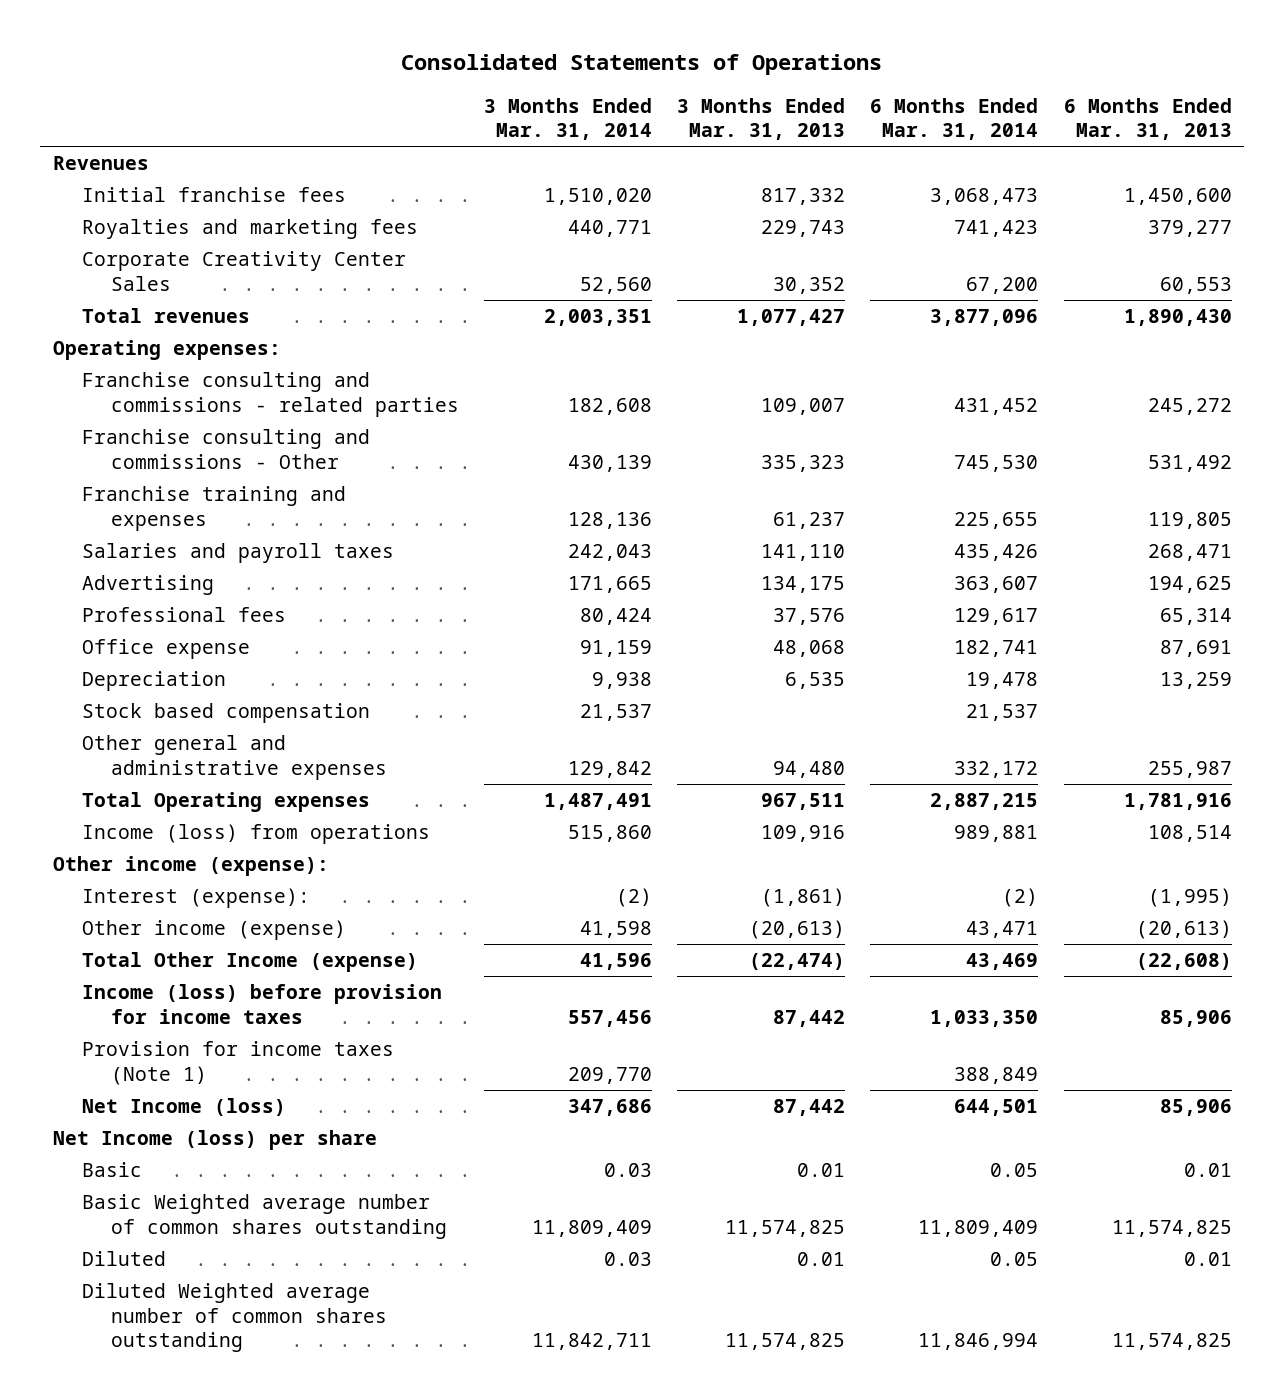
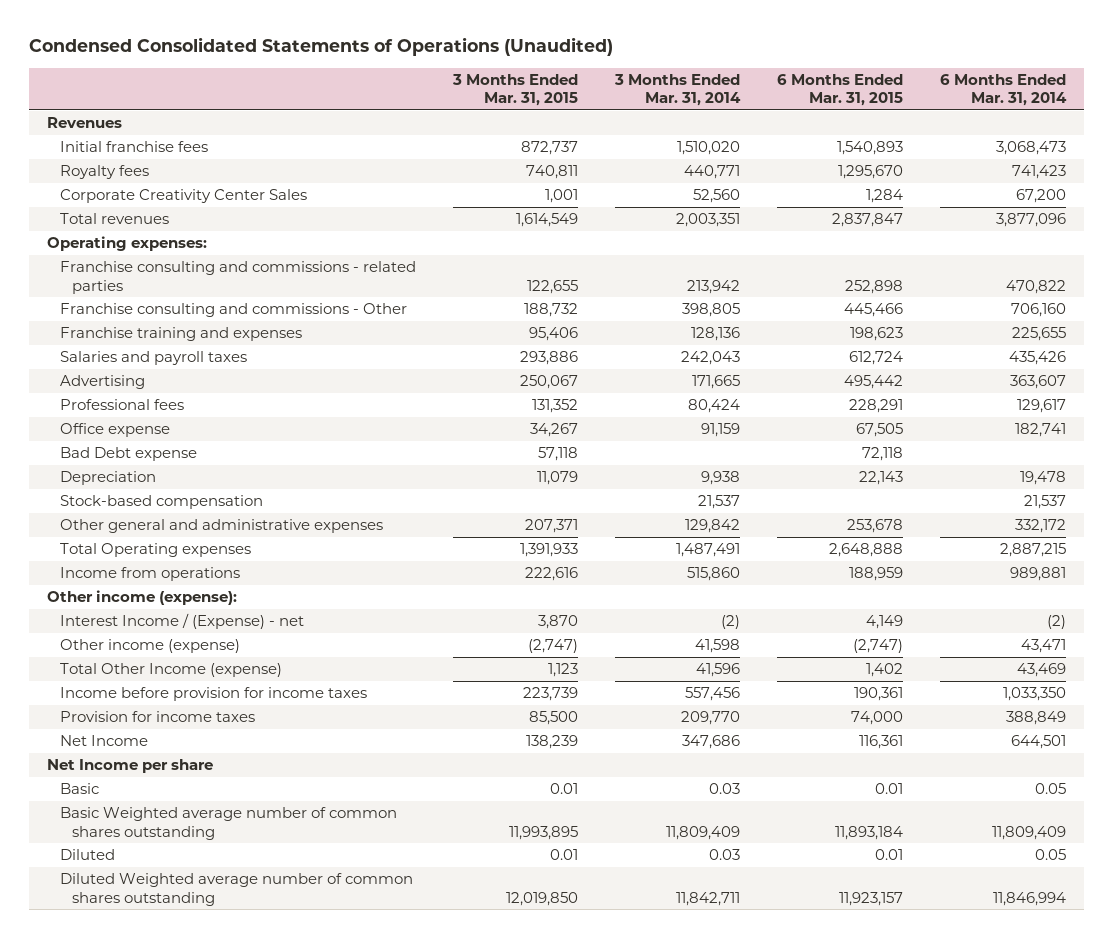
- Consolidated Statements of Operations
+ Condensed Consolidated Statements of Operations (Unaudited)
- | 3 Months Ended Mar. 31, 2014 | 3 Months Ended Mar. 31, 2013 | 6 Months Ended Mar. 31, 2014 | 6 Months Ended Mar. 31, 2013
+ | 3 Months Ended Mar. 31, 2015 | 3 Months Ended Mar. 31, 2014 | 6 Months Ended Mar. 31, 2015 | 6 Months Ended Mar. 31, 2014
- Royalties and marketing fees | 440,771 | 229,743 | 741,423 | 379,277
+ Royalty fees | 740,811 | 440,771 | 1,295,670 | 741,423
- Franchise consulting and commissions - related parties | 182,608 | 109,007 | 431,452 | 245,272
- Franchise consulting and commissions - Other | 430,139 | 335,323 | 745,530 | 531,492
+ Franchise consulting and commissions - related parties | 122,655 | 213,942 | 252,898 | 470,822
+ Franchise consulting and commissions - Other | 188,732 | 398,805 | 445,466 | 706,160
+ Bad Debt expense | 57,118 | | 72,118 |
- Stock based compensation | 21,537 | | 21,537 |
+ Stock-based compensation | | 21,537 | | 21,537
- Income (loss) from operations | 515,860 | 109,916 | 989,881 | 108,514
+ Income from operations | 222,616 | 515,860 | 188,959 | 989,881
- Interest (expense): | (2) | (1,861) | (2) | (1,995)
+ Interest Income / (Expense) - net | 3,870 | (2) | 4,149 | (2)
- Income (loss) before provision for income taxes | 557,456 | 87,442 | 1,033,350 | 85,906
- Provision for income taxes (Note 1) | 209,770 | | 388,849 |
- Net Income (loss) | 347,686 | 87,442 | 644,501 | 85,906
- Net Income (loss) per share
+ Income before provision for income taxes | 223,739 | 557,456 | 190,361 | 1,033,350
+ Provision for income taxes | 85,500 | 209,770 | 74,000 | 388,849
+ Net Income | 138,239 | 347,686 | 116,361 | 644,501
+ Net Income per share

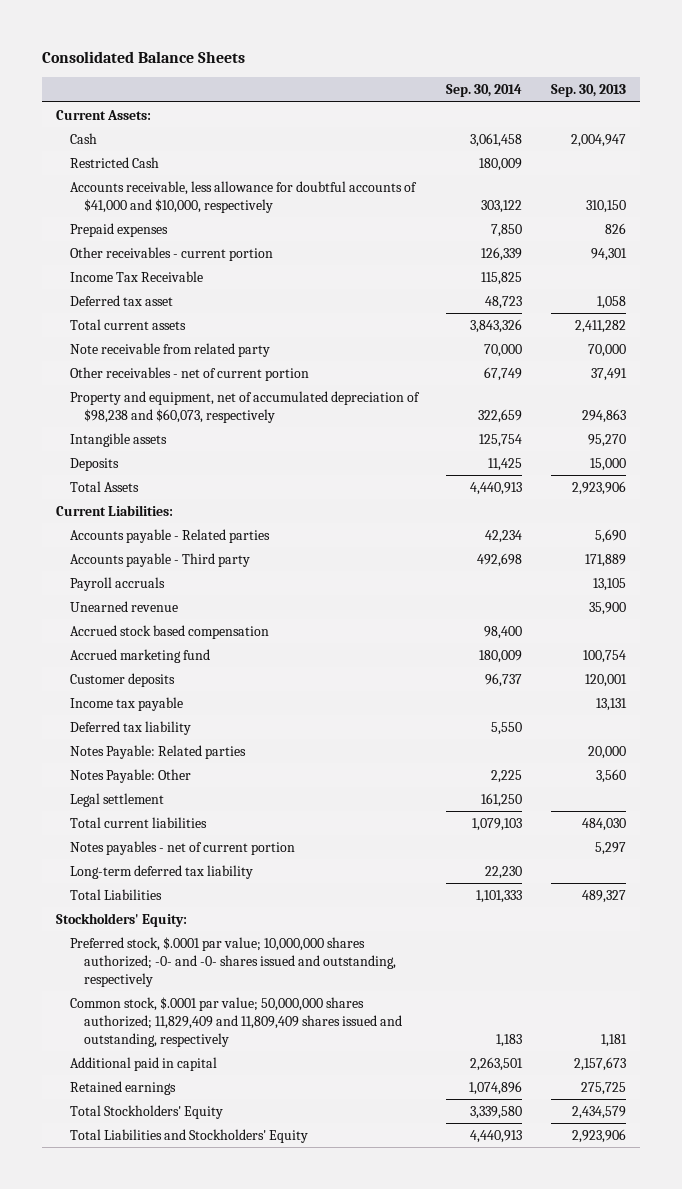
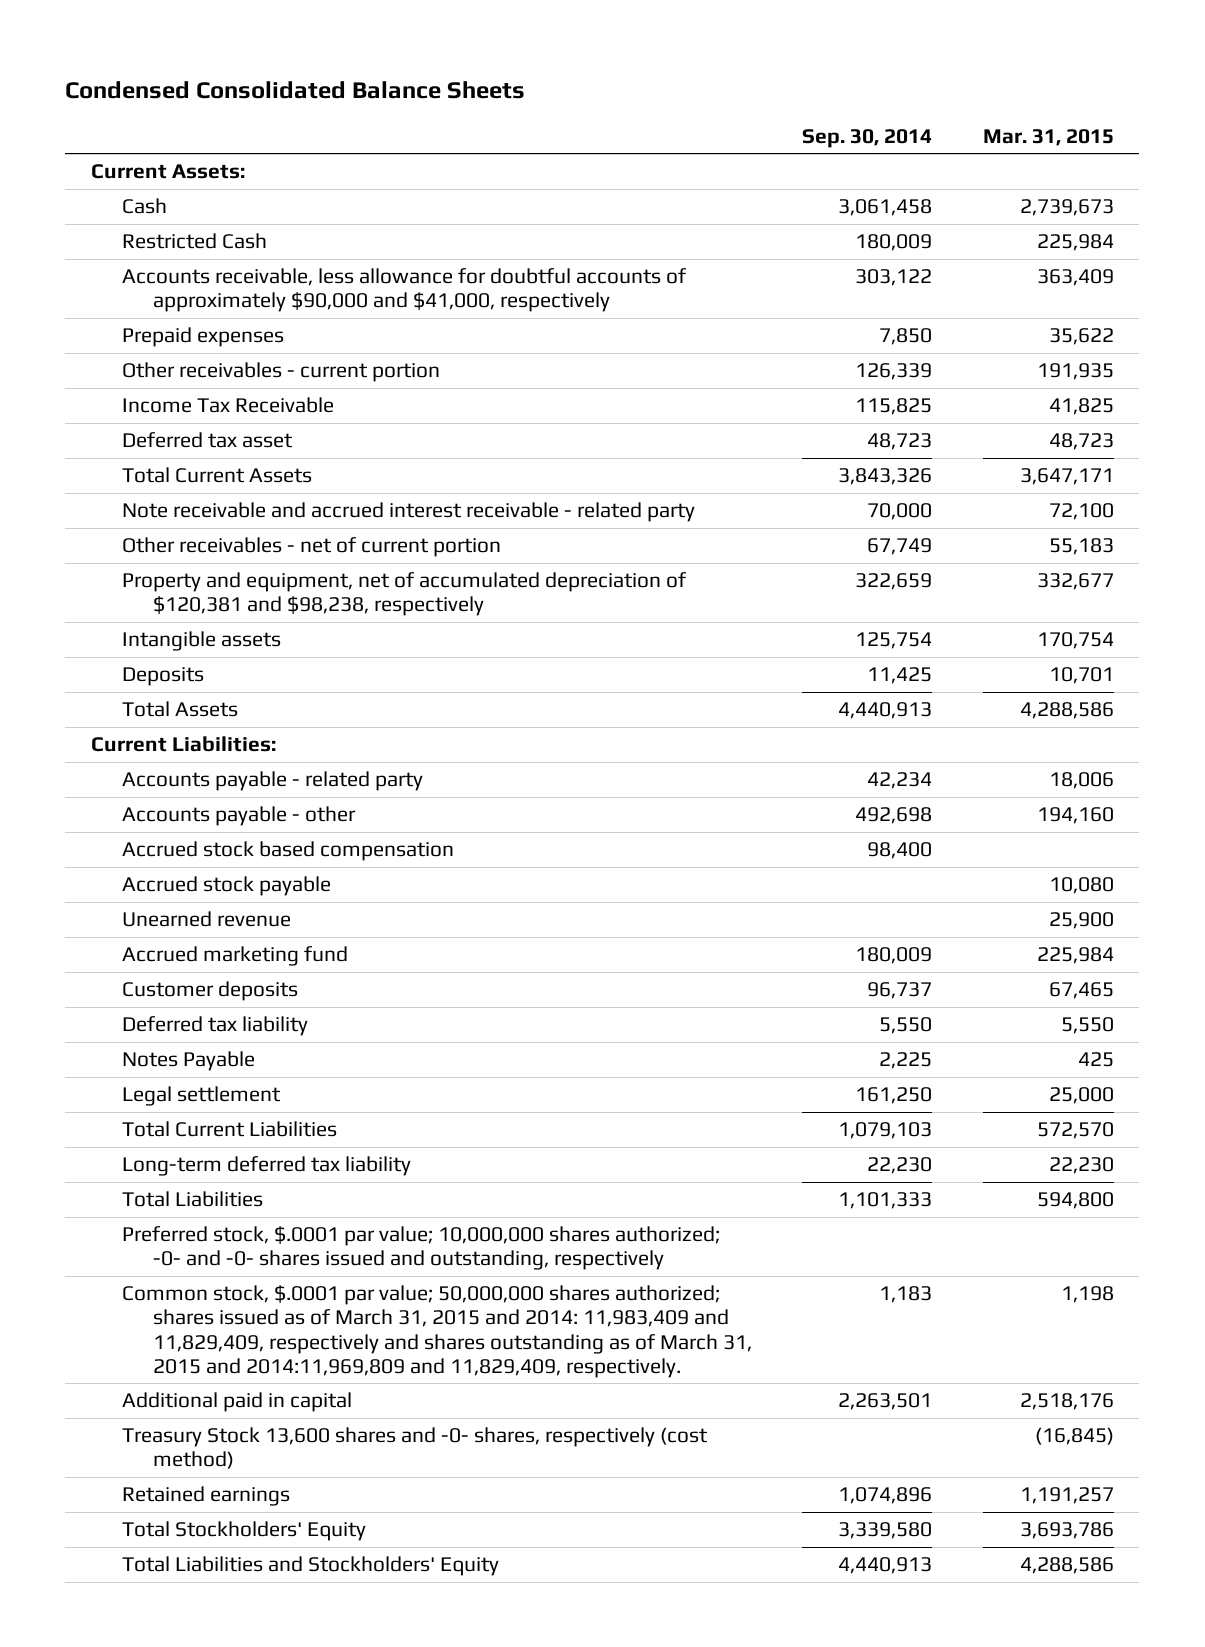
- Consolidated Balance Sheets
+ Condensed Consolidated Balance Sheets
- | Sep. 30, 2014 | Sep. 30, 2013
+ | Sep. 30, 2014 | Mar. 31, 2015
- Accounts receivable, less allowance for doubtful accounts of $41,000 and $10,000, respectively | 303,122 | 310,150
+ Accounts receivable, less allowance for doubtful accounts of approximately $90,000 and $41,000, respectively | 303,122 | 363,409
- Total current assets | 3,843,326 | 2,411,282
- Note receivable from related party | 70,000 | 70,000
+ Total Current Assets | 3,843,326 | 3,647,171
+ Note receivable and accrued interest receivable - related party | 70,000 | 72,100
- Property and equipment, net of accumulated depreciation of $98,238 and $60,073, respectively | 322,659 | 294,863
+ Property and equipment, net of accumulated depreciation of $120,381 and $98,238, respectively | 322,659 | 332,677
- Accounts payable - Related parties | 42,234 | 5,690
- Accounts payable - Third party | 492,698 | 171,889
- Payroll accruals | | 13,105
+ Accounts payable - related party | 42,234 | 18,006
+ Accounts payable - other | 492,698 | 194,160
+ Accrued stock payable | | 10,080
moved down: Unearned revenue | | 25,900
- Income tax payable | | 13,131
- Notes Payable: Related parties | | 20,000
- Notes Payable: Other | 2,225 | 3,560
+ Notes Payable | 2,225 | 425
- Total current liabilities | 1,079,103 | 484,030
- Notes payables - net of current portion | | 5,297
+ Total Current Liabilities | 1,079,103 | 572,570
- Stockholders' Equity:
- Common stock, $.0001 par value; 50,000,000 shares authorized; 11,829,409 and 11,809,409 shares issued and outstanding, respectively | 1,183 | 1,181
+ Common stock, $.0001 par value; 50,000,000 shares authorized; shares issued as of March 31, 2015 and 2014: 11,983,409 and 11,829,409, respectively and shares outstanding as of March 31, 2015 and 2014:11,969,809 and 11,829,409, respectively. | 1,183 | 1,198
+ Treasury Stock 13,600 shares and -0- shares, respectively (cost method) | | (16,845)

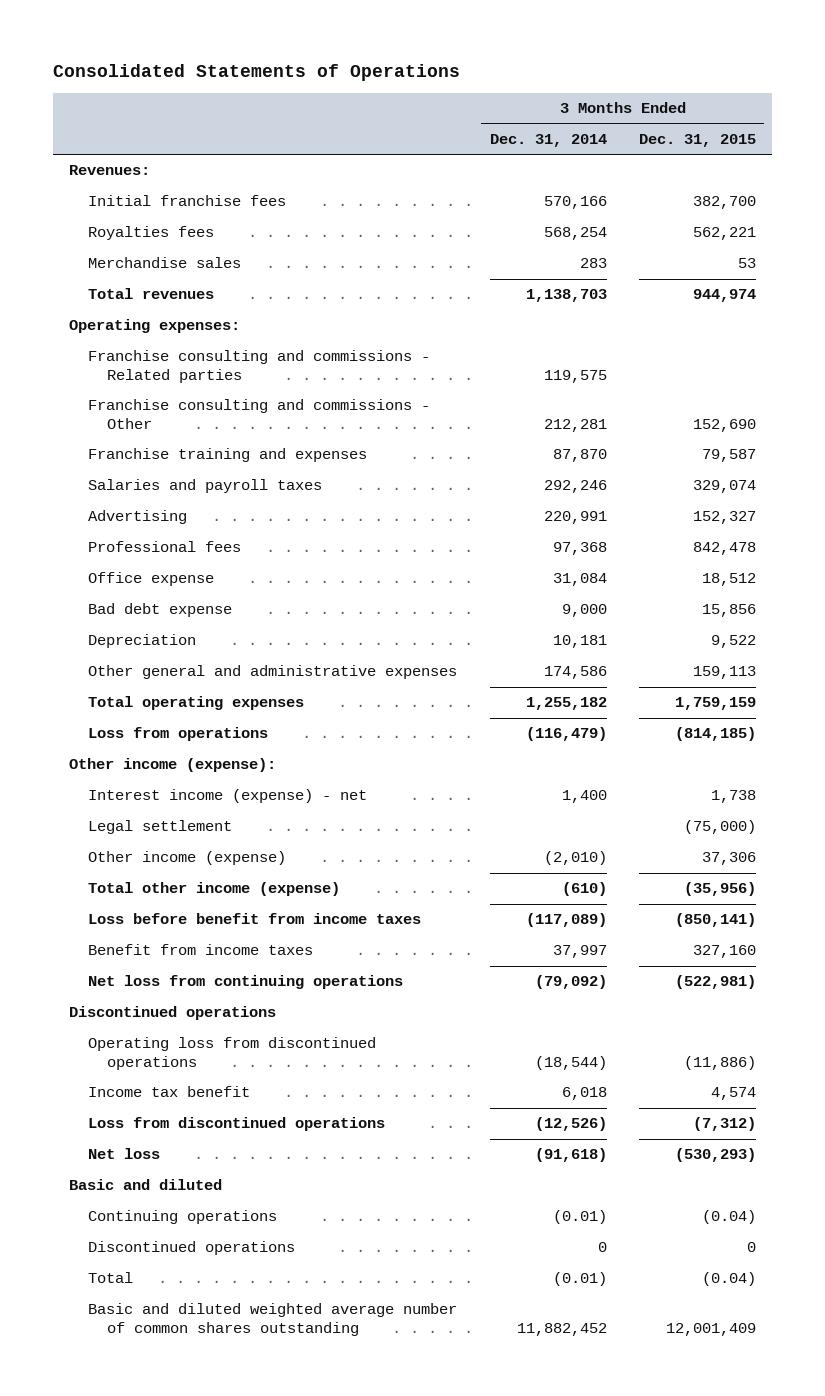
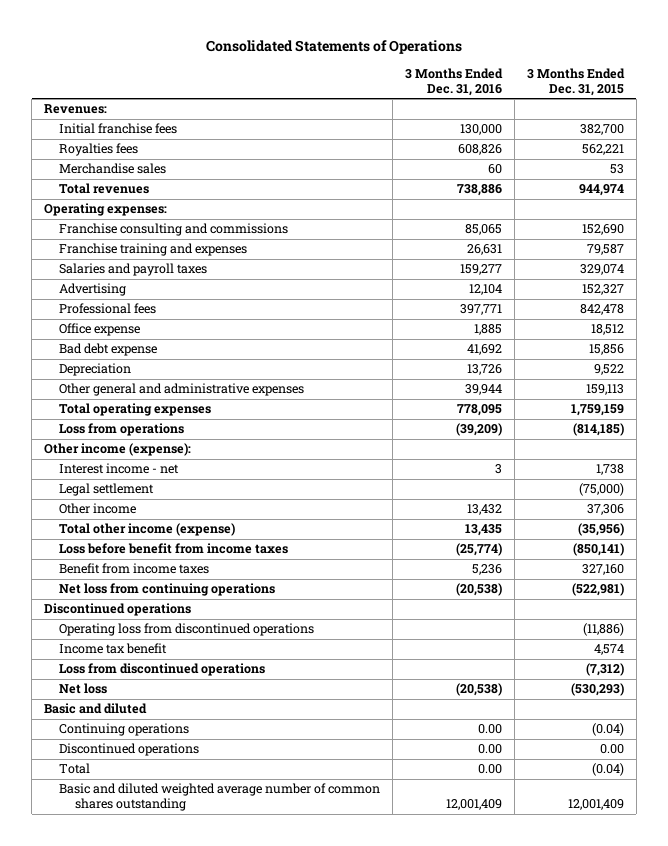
- | 3 Months Ended Dec. 31, 2014 | 3 Months Ended Dec. 31, 2015
+ | 3 Months Ended Dec. 31, 2016 | 3 Months Ended Dec. 31, 2015
- Franchise consulting and commissions - Related parties | 119,575 |
- Franchise consulting and commissions - Other | 212,281 | 152,690
+ Franchise consulting and commissions | 85,065 | 152,690
- Interest income (expense) - net | 1,400 | 1,738
+ Interest income - net | 3 | 1,738
- Other income (expense) | (2,010) | 37,306
+ Other income | 13,432 | 37,306
- Discontinued operations | 0 | 0
+ Discontinued operations | 0.00 | 0.00

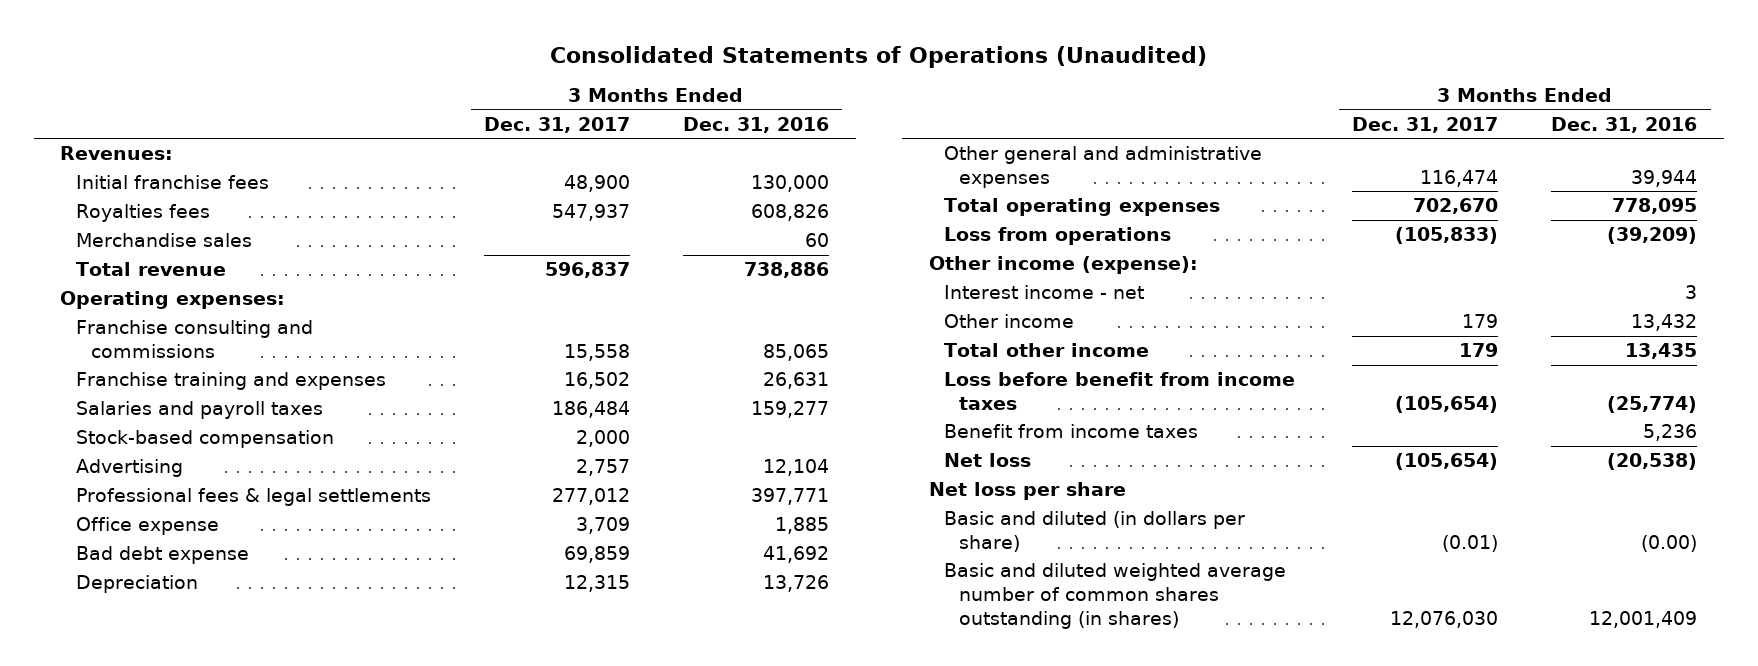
- Consolidated Statements of Operations
+ Consolidated Statements of Operations (Unaudited)
- | 3 Months Ended Dec. 31, 2016 | 3 Months Ended Dec. 31, 2015
+ | 3 Months Ended Dec. 31, 2017 | 3 Months Ended Dec. 31, 2016
- Total revenues | 738,886 | 944,974
+ Total revenue | 596,837 | 738,886
+ Stock-based compensation | 2,000 |
- Professional fees | 397,771 | 842,478
+ Professional fees & legal settlements | 277,012 | 397,771
- Legal settlement | | (75,000)
- Total other income (expense) | 13,435 | (35,956)
+ Total other income | 179 | 13,435
- Net loss from continuing operations | (20,538) | (522,981)
- Discontinued operations
- Operating loss from discontinued operations | | (11,886)
- Income tax benefit | | 4,574
- Loss from discontinued operations | | (7,312)
- Basic and diluted
- Continuing operations | 0.00 | (0.04)
- Discontinued operations | 0.00 | 0.00
- Total | 0.00 | (0.04)
- Basic and diluted weighted average number of common shares outstanding | 12,001,409 | 12,001,409
+ Net loss per share
+ Basic and diluted (in dollars per share) | (0.01) | (0.00)
+ Basic and diluted weighted average number of common shares outstanding (in shares) | 12,076,030 | 12,001,409

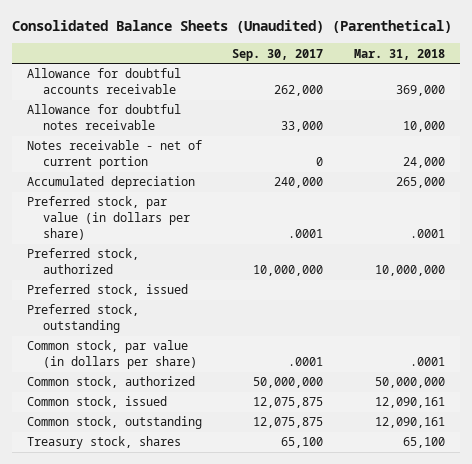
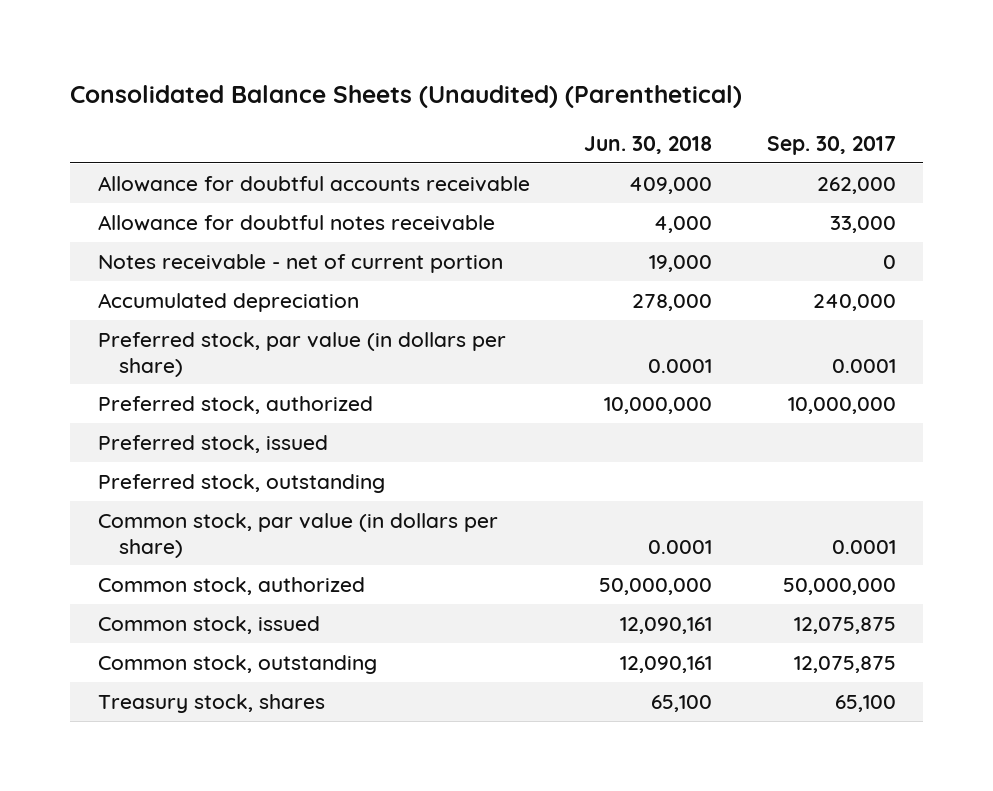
- | Sep. 30, 2017 | Mar. 31, 2018
+ | Jun. 30, 2018 | Sep. 30, 2017
- Preferred stock, par value (in dollars per share) | .0001 | .0001
+ Preferred stock, par value (in dollars per share) | 0.0001 | 0.0001
- Common stock, par value (in dollars per share) | .0001 | .0001
+ Common stock, par value (in dollars per share) | 0.0001 | 0.0001

